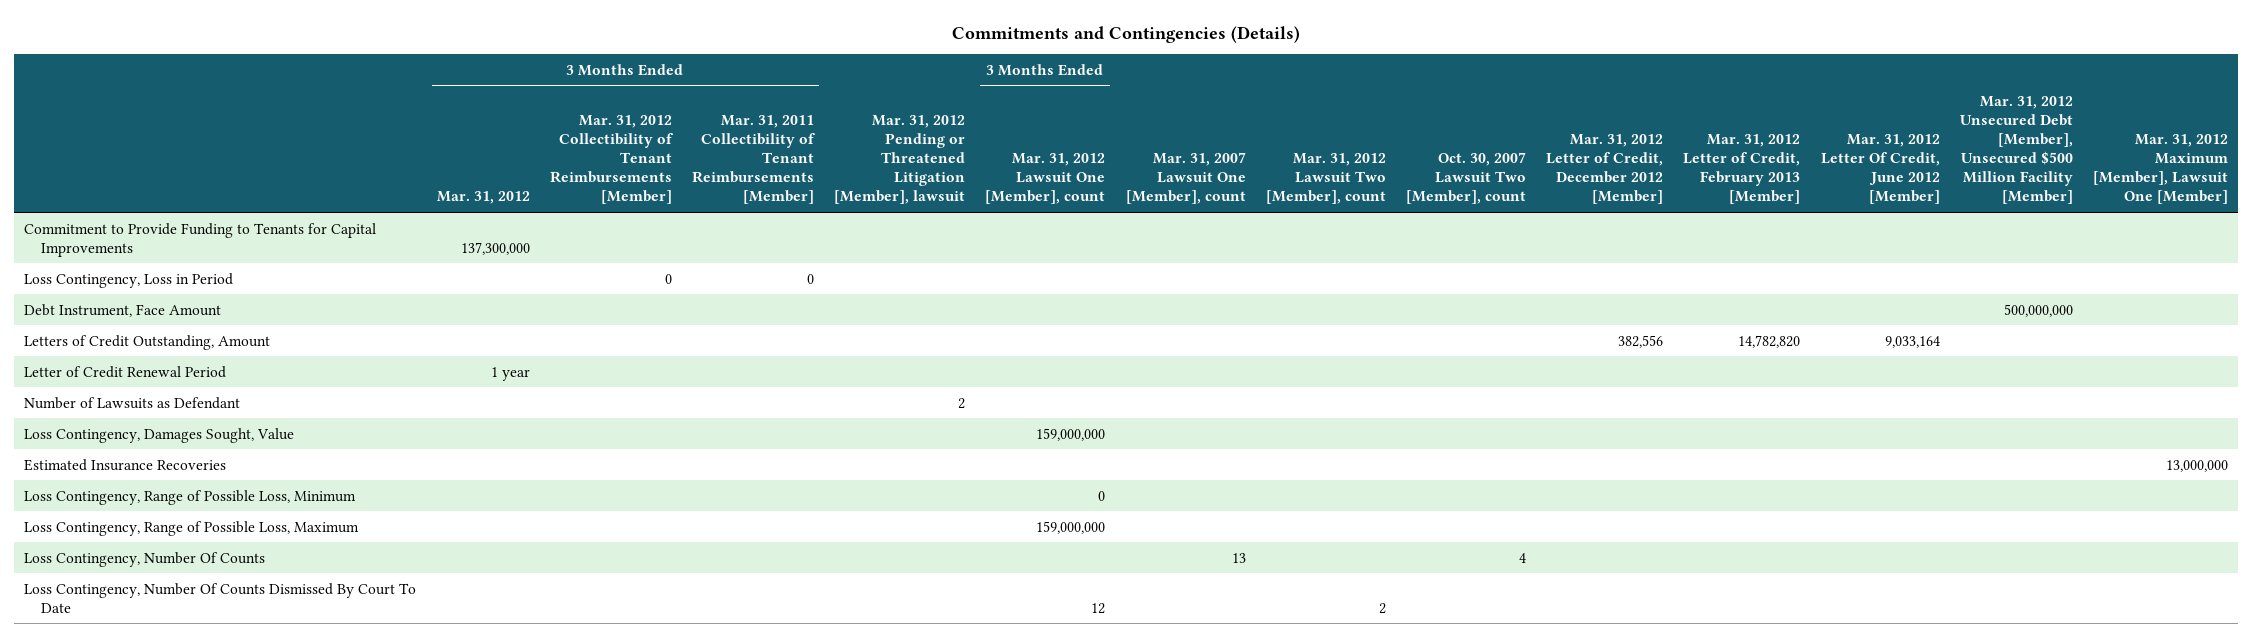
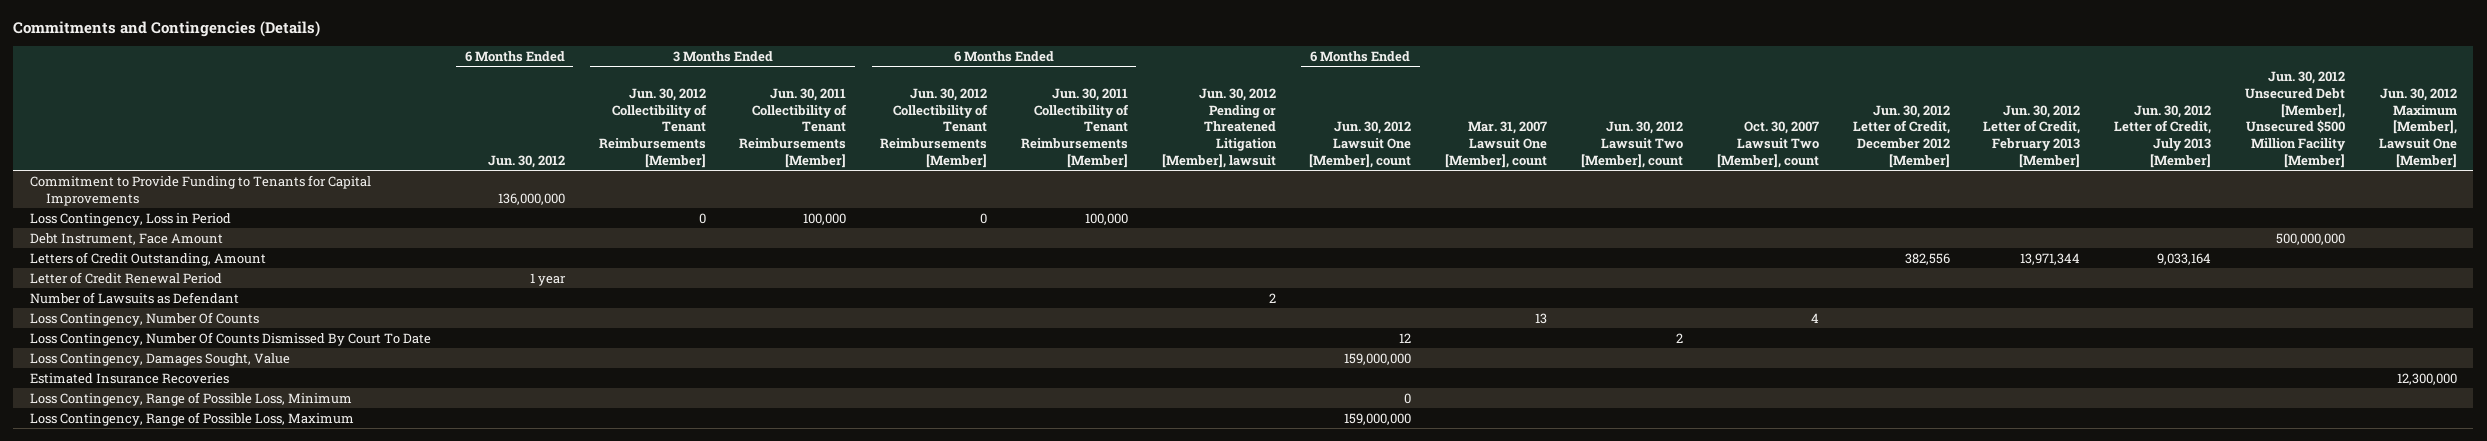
- | 3 Months Ended Mar. 31, 2012 | 3 Months Ended Mar. 31, 2012 Collectibility of Tenant Reimbursements [Member] | 3 Months Ended Mar. 31, 2011 Collectibility of Tenant Reimbursements [Member] | Mar. 31, 2012 Pending or Threatened Litigation [Member], lawsuit | 3 Months Ended Mar. 31, 2012 Lawsuit One [Member], count | Mar. 31, 2007 Lawsuit One [Member], count | Mar. 31, 2012 Lawsuit Two [Member], count | Oct. 30, 2007 Lawsuit Two [Member], count | Mar. 31, 2012 Letter of Credit, December 2012 [Member] | Mar. 31, 2012 Letter of Credit, February 2013 [Member] | Mar. 31, 2012 Letter Of Credit, June 2012 [Member] | Mar. 31, 2012 Unsecured Debt [Member], Unsecured $500 Million Facility [Member] | Mar. 31, 2012 Maximum [Member], Lawsuit One [Member]
+ | 6 Months Ended Jun. 30, 2012 | 3 Months Ended Jun. 30, 2012 Collectibility of Tenant Reimbursements [Member] | 3 Months Ended Jun. 30, 2011 Collectibility of Tenant Reimbursements [Member] | 6 Months Ended Jun. 30, 2012 Collectibility of Tenant Reimbursements [Member] | 6 Months Ended Jun. 30, 2011 Collectibility of Tenant Reimbursements [Member] | Jun. 30, 2012 Pending or Threatened Litigation [Member], lawsuit | 6 Months Ended Jun. 30, 2012 Lawsuit One [Member], count | Mar. 31, 2007 Lawsuit One [Member], count | Jun. 30, 2012 Lawsuit Two [Member], count | Oct. 30, 2007 Lawsuit Two [Member], count | Jun. 30, 2012 Letter of Credit, December 2012 [Member] | Jun. 30, 2012 Letter of Credit, February 2013 [Member] | Jun. 30, 2012 Letter of Credit, July 2013 [Member] | Jun. 30, 2012 Unsecured Debt [Member], Unsecured $500 Million Facility [Member] | Jun. 30, 2012 Maximum [Member], Lawsuit One [Member]
moved up: Loss Contingency, Number Of Counts | | | | | | | | 13 | | 4 | | | | |
moved up: Loss Contingency, Number Of Counts Dismissed By Court To Date | | | | | | | 12 | | 2 | | | | | |

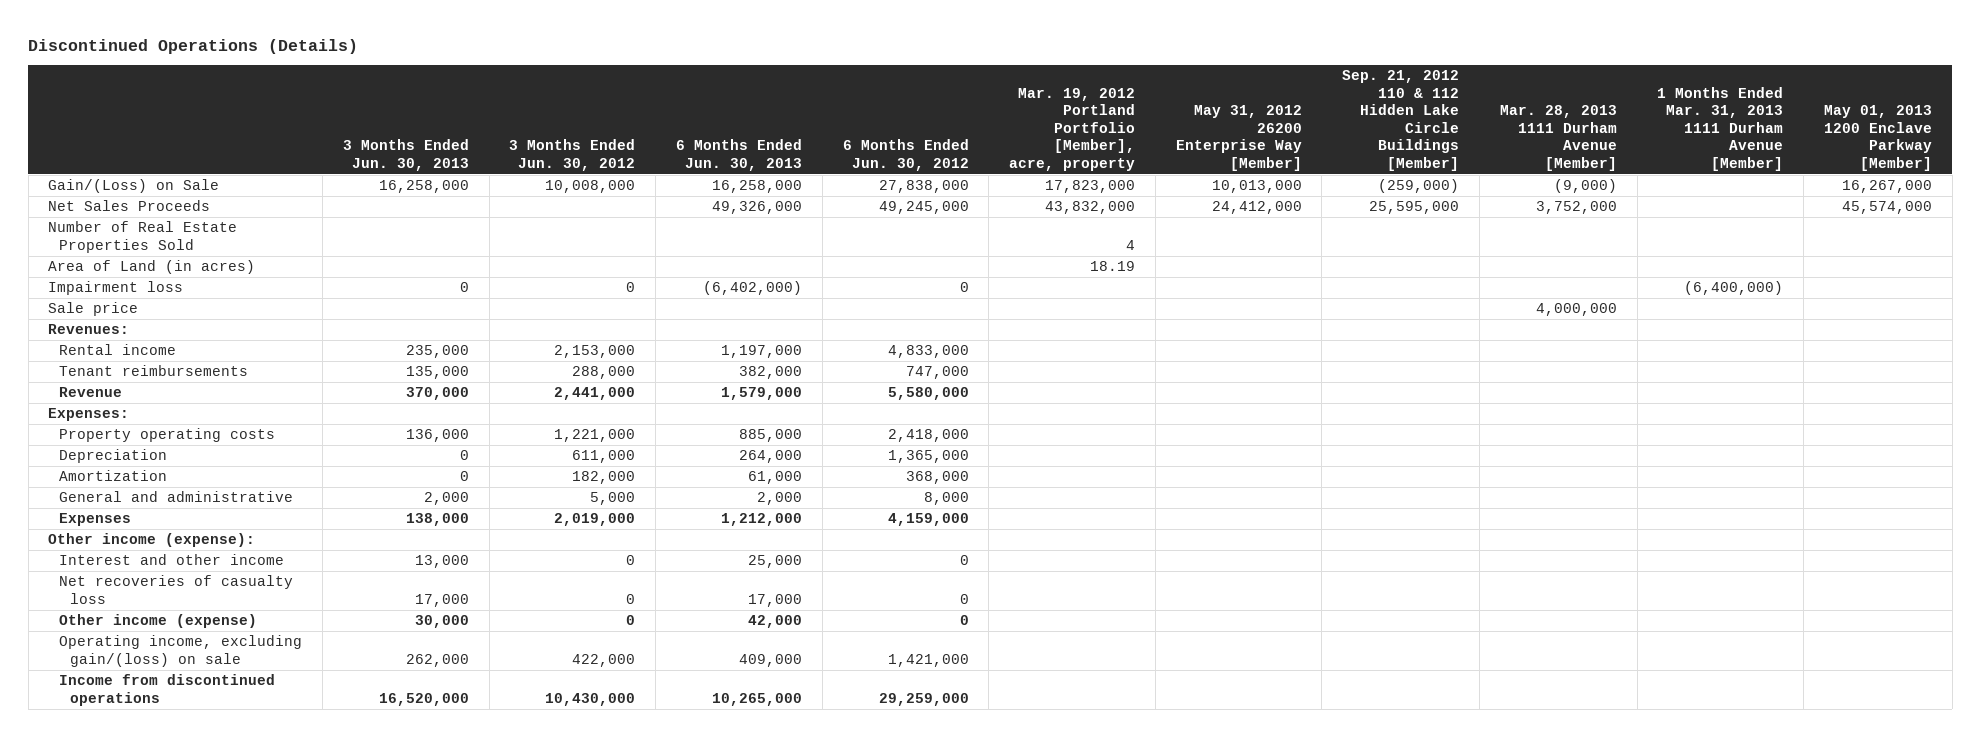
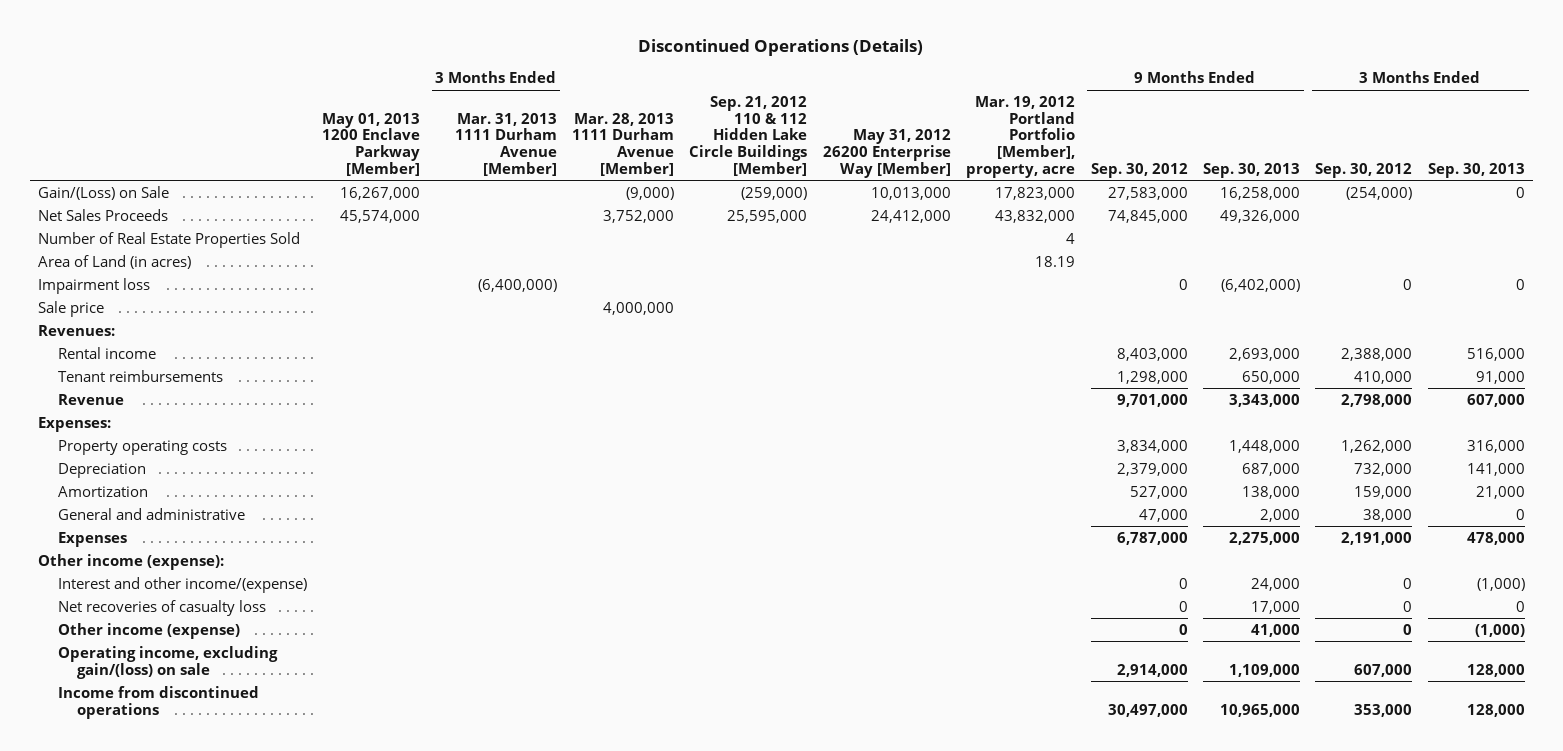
- | 3 Months Ended Jun. 30, 2013 | 3 Months Ended Jun. 30, 2012 | 6 Months Ended Jun. 30, 2013 | 6 Months Ended Jun. 30, 2012 | Mar. 19, 2012 Portland Portfolio [Member], acre, property | May 31, 2012 26200 Enterprise Way [Member] | Sep. 21, 2012 110 & 112 Hidden Lake Circle Buildings [Member] | Mar. 28, 2013 1111 Durham Avenue [Member] | 1 Months Ended Mar. 31, 2013 1111 Durham Avenue [Member] | May 01, 2013 1200 Enclave Parkway [Member]
+ | May 01, 2013 1200 Enclave Parkway [Member] | 3 Months Ended Mar. 31, 2013 1111 Durham Avenue [Member] | Mar. 28, 2013 1111 Durham Avenue [Member] | Sep. 21, 2012 110 & 112 Hidden Lake Circle Buildings [Member] | May 31, 2012 26200 Enterprise Way [Member] | Mar. 19, 2012 Portland Portfolio [Member], property, acre | 9 Months Ended Sep. 30, 2012 | 9 Months Ended Sep. 30, 2013 | 3 Months Ended Sep. 30, 2012 | 3 Months Ended Sep. 30, 2013
- Interest and other income | 13,000 | 0 | 25,000 | 0 | | | | | |
+ Interest and other income/(expense) | | | | | | | 0 | 24,000 | 0 | (1,000)

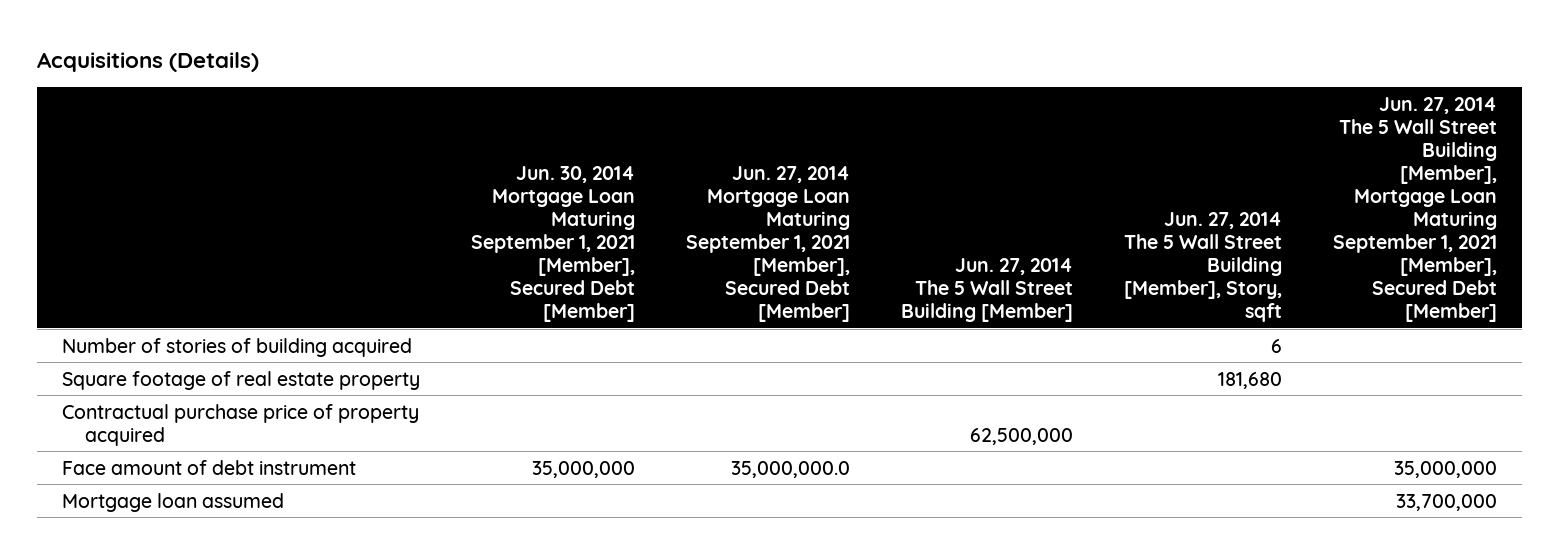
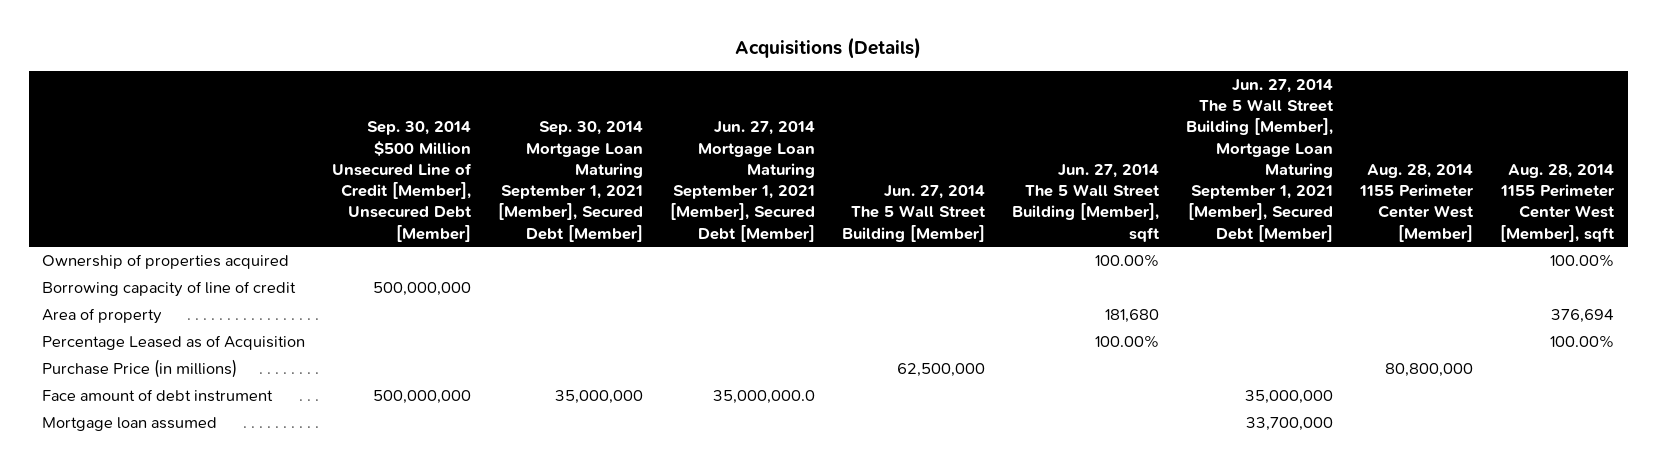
- | Jun. 30, 2014 Mortgage Loan Maturing September 1, 2021 [Member], Secured Debt [Member] | Jun. 27, 2014 Mortgage Loan Maturing September 1, 2021 [Member], Secured Debt [Member] | Jun. 27, 2014 The 5 Wall Street Building [Member] | Jun. 27, 2014 The 5 Wall Street Building [Member], Story, sqft | Jun. 27, 2014 The 5 Wall Street Building [Member], Mortgage Loan Maturing September 1, 2021 [Member], Secured Debt [Member]
+ | Sep. 30, 2014 $500 Million Unsecured Line of Credit [Member], Unsecured Debt [Member] | Sep. 30, 2014 Mortgage Loan Maturing September 1, 2021 [Member], Secured Debt [Member] | Jun. 27, 2014 Mortgage Loan Maturing September 1, 2021 [Member], Secured Debt [Member] | Jun. 27, 2014 The 5 Wall Street Building [Member] | Jun. 27, 2014 The 5 Wall Street Building [Member], sqft | Jun. 27, 2014 The 5 Wall Street Building [Member], Mortgage Loan Maturing September 1, 2021 [Member], Secured Debt [Member] | Aug. 28, 2014 1155 Perimeter Center West [Member] | Aug. 28, 2014 1155 Perimeter Center West [Member], sqft
- Number of stories of building acquired | | | | 6 |
- Square footage of real estate property | | | | 181,680 |
- Contractual purchase price of property acquired | | | 62,500,000 | |
+ Ownership of properties acquired | | | | | 100.00% | | | 100.00%
+ Borrowing capacity of line of credit | 500,000,000 | | | | | | |
+ Area of property | | | | | 181,680 | | | 376,694
+ Percentage Leased as of Acquisition | | | | | 100.00% | | | 100.00%
+ Purchase Price (in millions) | | | | 62,500,000 | | | 80,800,000 |

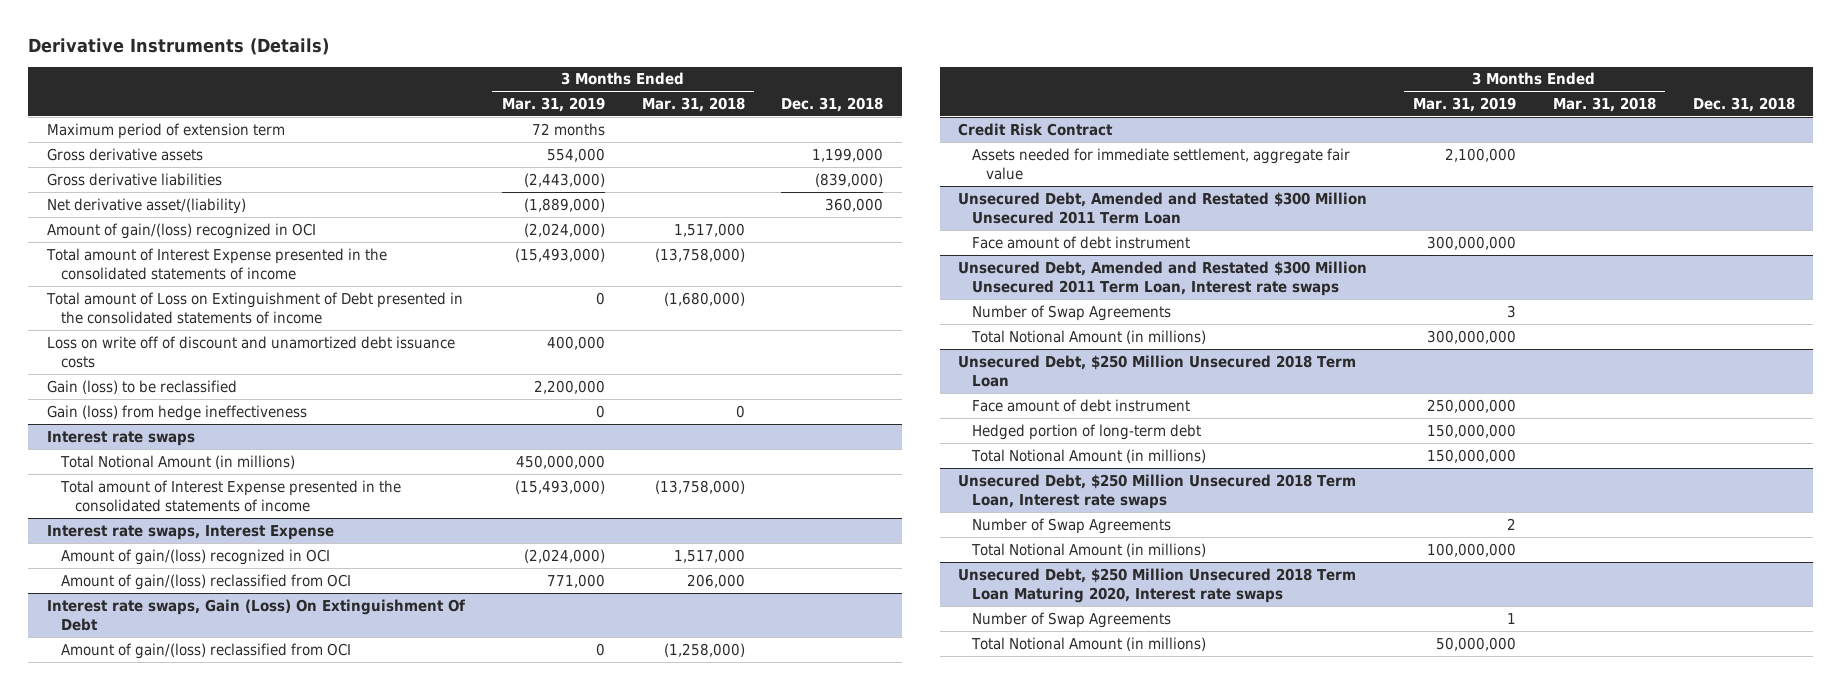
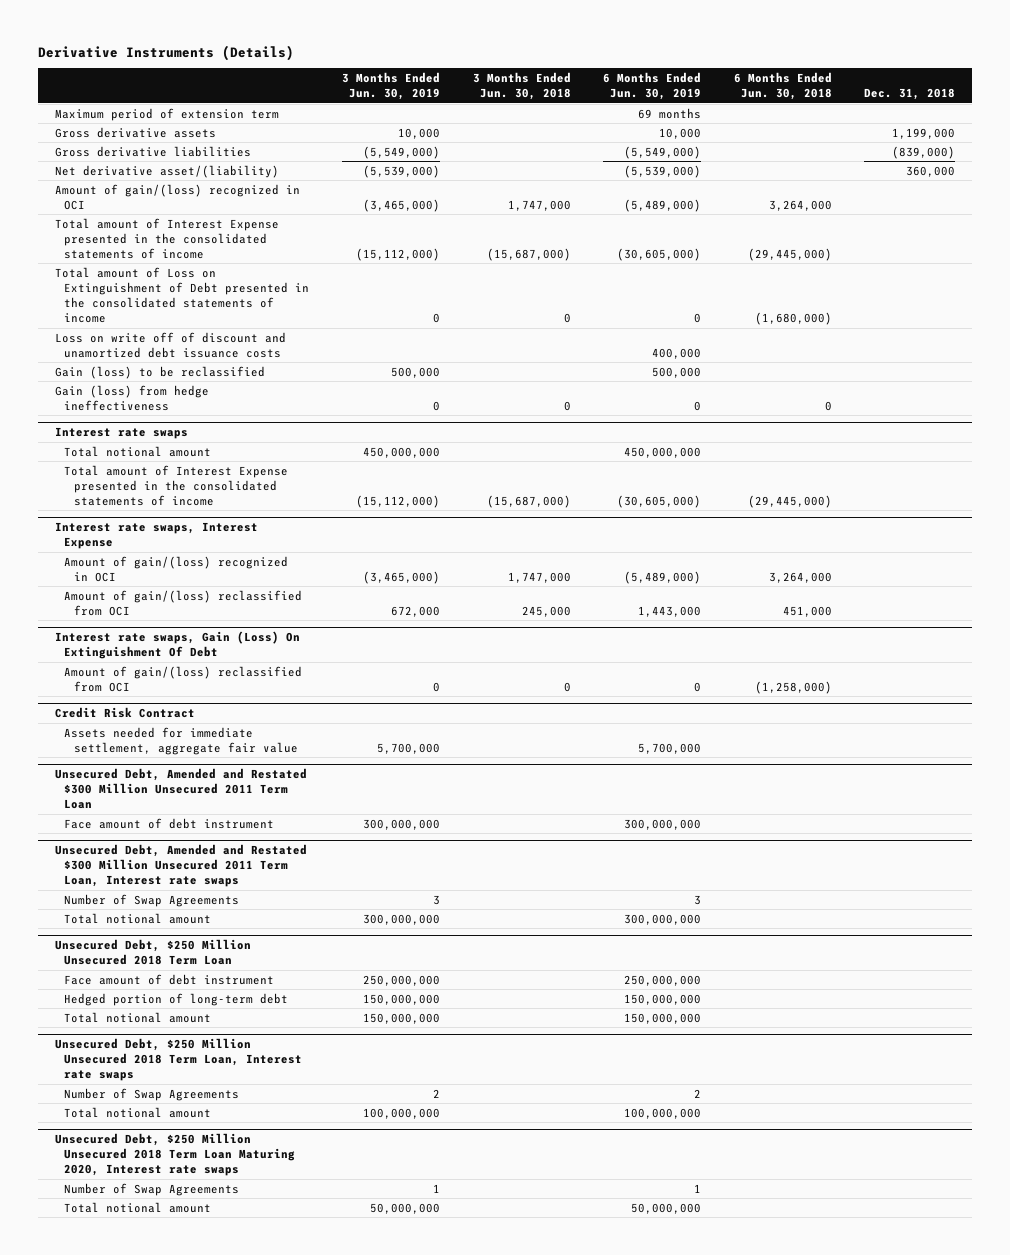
- | 3 Months Ended Mar. 31, 2019 | 3 Months Ended Mar. 31, 2018 | Dec. 31, 2018
+ | 3 Months Ended Jun. 30, 2019 | 3 Months Ended Jun. 30, 2018 | 6 Months Ended Jun. 30, 2019 | 6 Months Ended Jun. 30, 2018 | Dec. 31, 2018
@ Interest rate swaps
- Total Notional Amount (in millions) | 450,000,000 | |
+ Total notional amount | 450,000,000 | | 450,000,000 | |
@ Unsecured Debt, Amended and Restated $300 Million Unsecured 2011 Term Loan, Interest rate swaps
- Total Notional Amount (in millions) | 300,000,000 | |
+ Total notional amount | 300,000,000 | | 300,000,000 | |
@ Unsecured Debt, $250 Million Unsecured 2018 Term Loan
- Total Notional Amount (in millions) | 150,000,000 | |
+ Total notional amount | 150,000,000 | | 150,000,000 | |
@ Unsecured Debt, $250 Million Unsecured 2018 Term Loan, Interest rate swaps
- Total Notional Amount (in millions) | 100,000,000 | |
+ Total notional amount | 100,000,000 | | 100,000,000 | |
@ Unsecured Debt, $250 Million Unsecured 2018 Term Loan Maturing 2020, Interest rate swaps
- Total Notional Amount (in millions) | 50,000,000 | |
+ Total notional amount | 50,000,000 | | 50,000,000 | |

